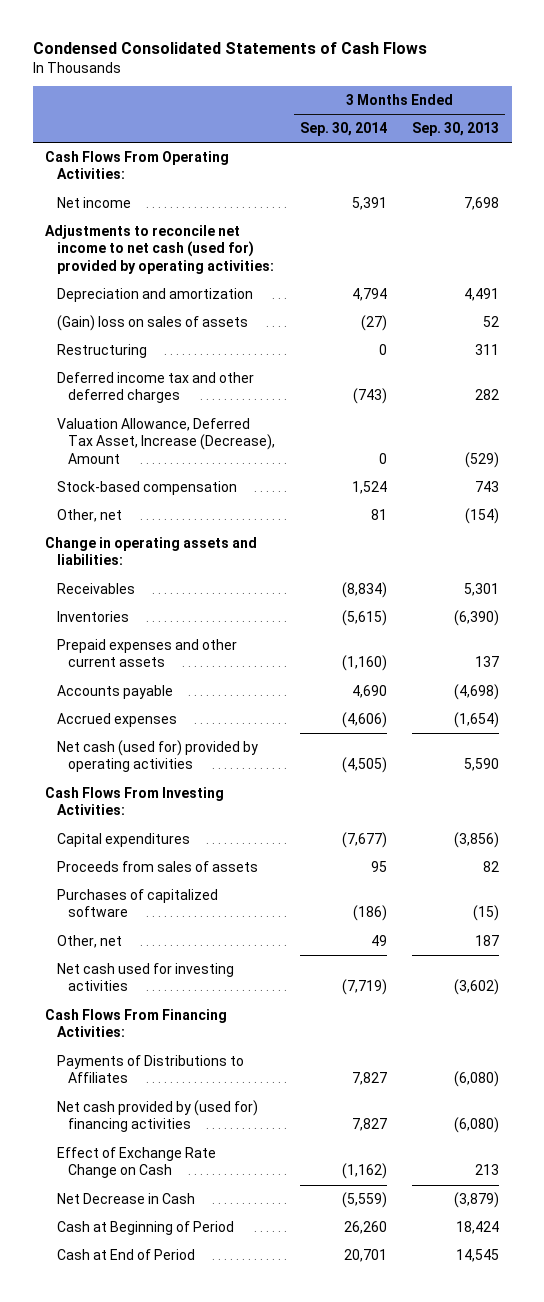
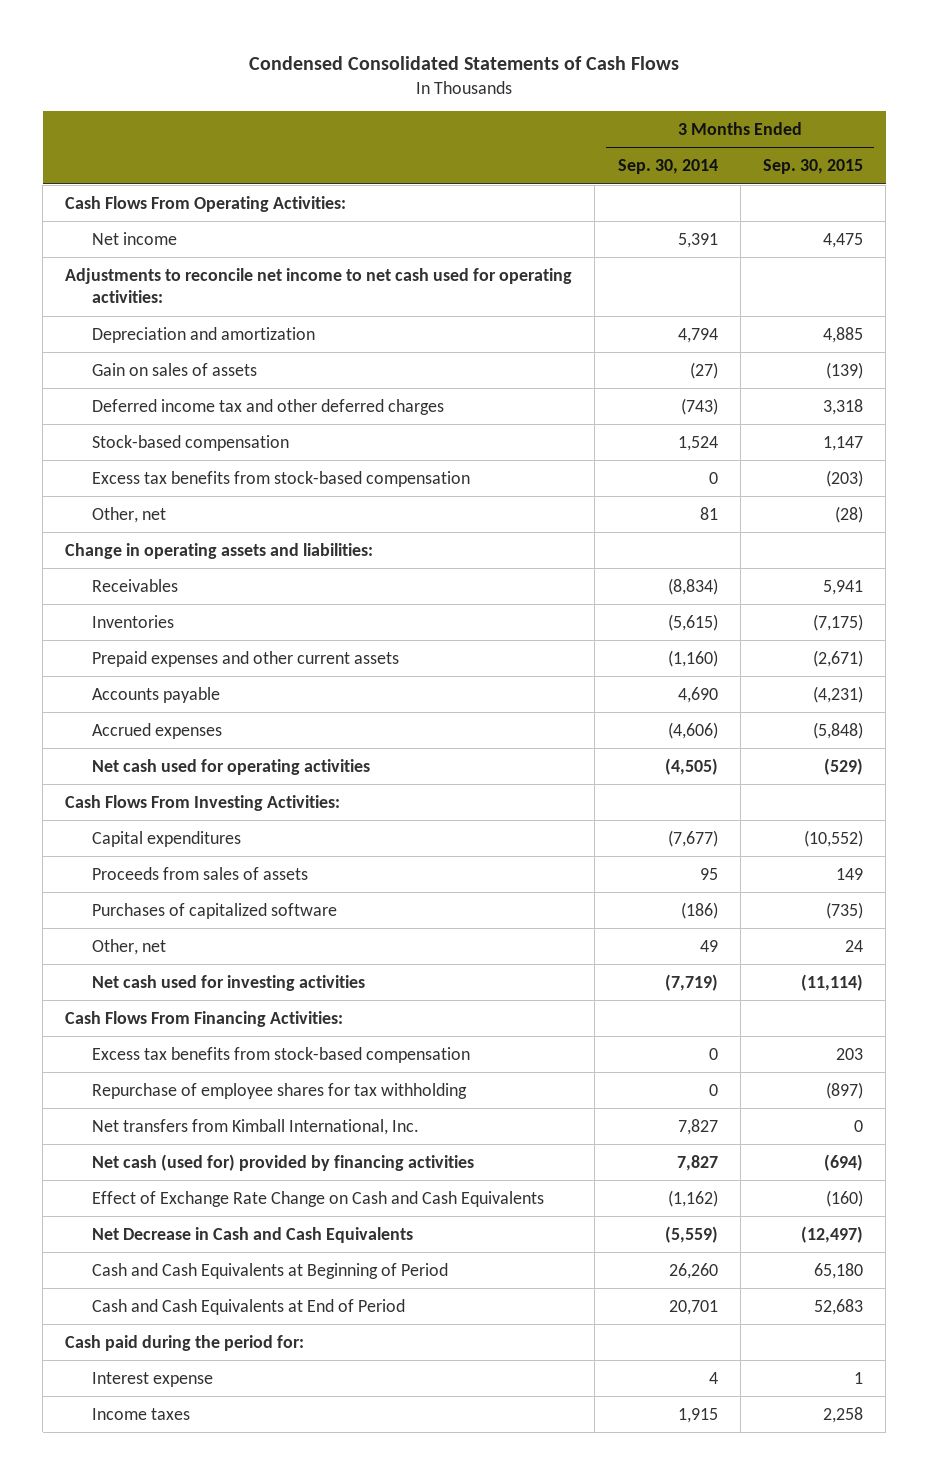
- | 3 Months Ended Sep. 30, 2014 | 3 Months Ended Sep. 30, 2013
+ | 3 Months Ended Sep. 30, 2014 | 3 Months Ended Sep. 30, 2015
- Adjustments to reconcile net income to net cash (used for) provided by operating activities:
+ Adjustments to reconcile net income to net cash used for operating activities:
- (Gain) loss on sales of assets | (27) | 52
- Restructuring | 0 | 311
+ Gain on sales of assets | (27) | (139)
- Valuation Allowance, Deferred Tax Asset, Increase (Decrease), Amount | 0 | (529)
+ Excess tax benefits from stock-based compensation | 0 | (203)
- Net cash (used for) provided by operating activities | (4,505) | 5,590
+ Net cash used for operating activities | (4,505) | (529)
- Payments of Distributions to Affiliates | 7,827 | (6,080)
- Net cash provided by (used for) financing activities | 7,827 | (6,080)
- Effect of Exchange Rate Change on Cash | (1,162) | 213
- Net Decrease in Cash | (5,559) | (3,879)
- Cash at Beginning of Period | 26,260 | 18,424
- Cash at End of Period | 20,701 | 14,545
+ Excess tax benefits from stock-based compensation | 0 | 203
+ Repurchase of employee shares for tax withholding | 0 | (897)
+ Net transfers from Kimball International, Inc. | 7,827 | 0
+ Net cash (used for) provided by financing activities | 7,827 | (694)
+ Effect of Exchange Rate Change on Cash and Cash Equivalents | (1,162) | (160)
+ Net Decrease in Cash and Cash Equivalents | (5,559) | (12,497)
+ Cash and Cash Equivalents at Beginning of Period | 26,260 | 65,180
+ Cash and Cash Equivalents at End of Period | 20,701 | 52,683
+ Cash paid during the period for:
+ Interest expense | 4 | 1
+ Income taxes | 1,915 | 2,258

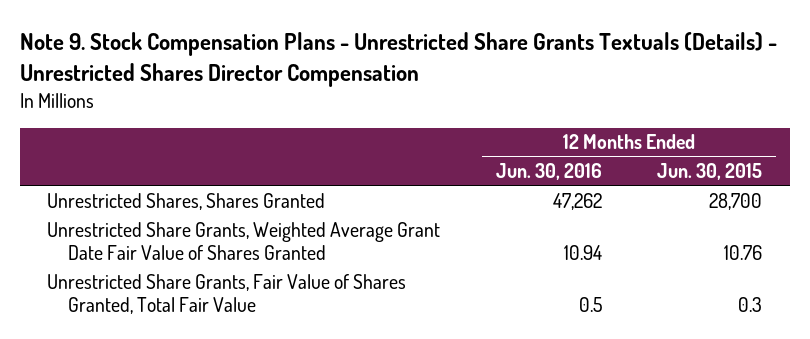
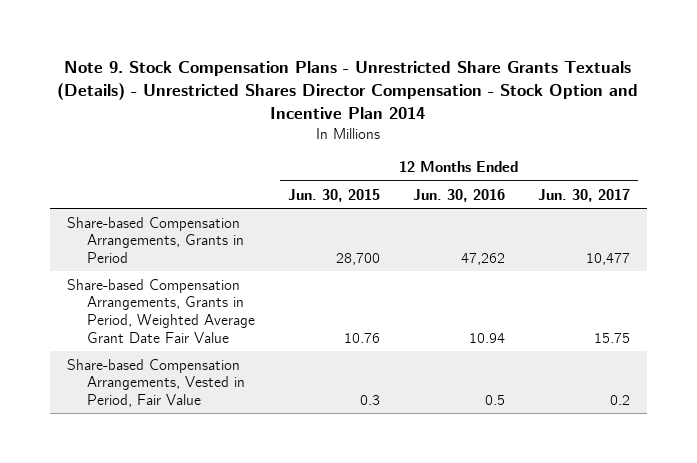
- Note 9. Stock Compensation Plans - Unrestricted Share Grants Textuals (Details) - Unrestricted Shares Director Compensation
+ Note 9. Stock Compensation Plans - Unrestricted Share Grants Textuals (Details) - Unrestricted Shares Director Compensation - Stock Option and Incentive Plan 2014
- | 12 Months Ended Jun. 30, 2016 | 12 Months Ended Jun. 30, 2015
+ | 12 Months Ended Jun. 30, 2015 | 12 Months Ended Jun. 30, 2016 | 12 Months Ended Jun. 30, 2017
- Unrestricted Shares, Shares Granted | 47,262 | 28,700
- Unrestricted Share Grants, Weighted Average Grant Date Fair Value of Shares Granted | 10.94 | 10.76
- Unrestricted Share Grants, Fair Value of Shares Granted, Total Fair Value | 0.5 | 0.3
+ Share-based Compensation Arrangements, Grants in Period | 28,700 | 47,262 | 10,477
+ Share-based Compensation Arrangements, Grants in Period, Weighted Average Grant Date Fair Value | 10.76 | 10.94 | 15.75
+ Share-based Compensation Arrangements, Vested in Period, Fair Value | 0.3 | 0.5 | 0.2

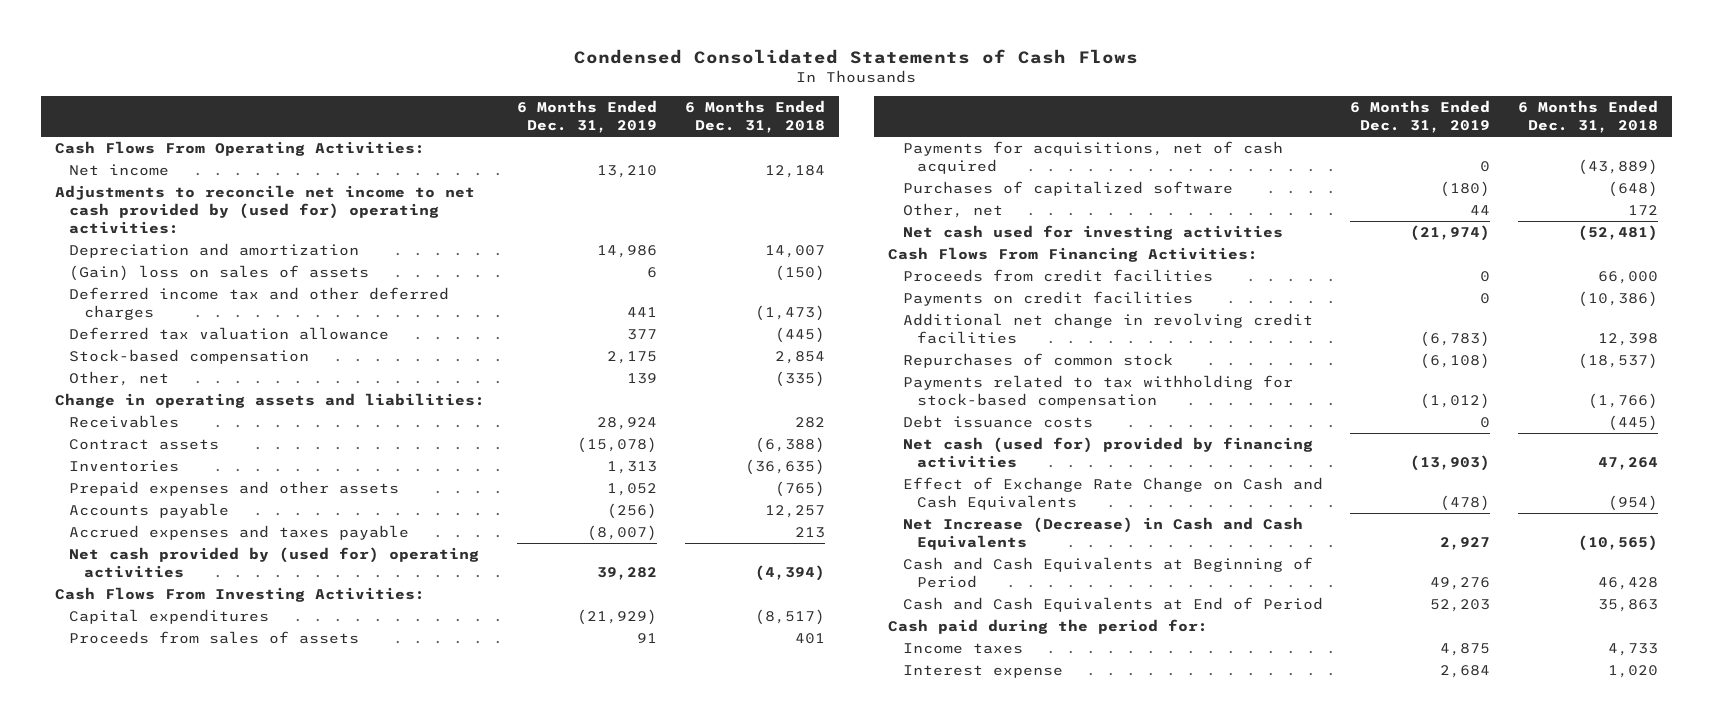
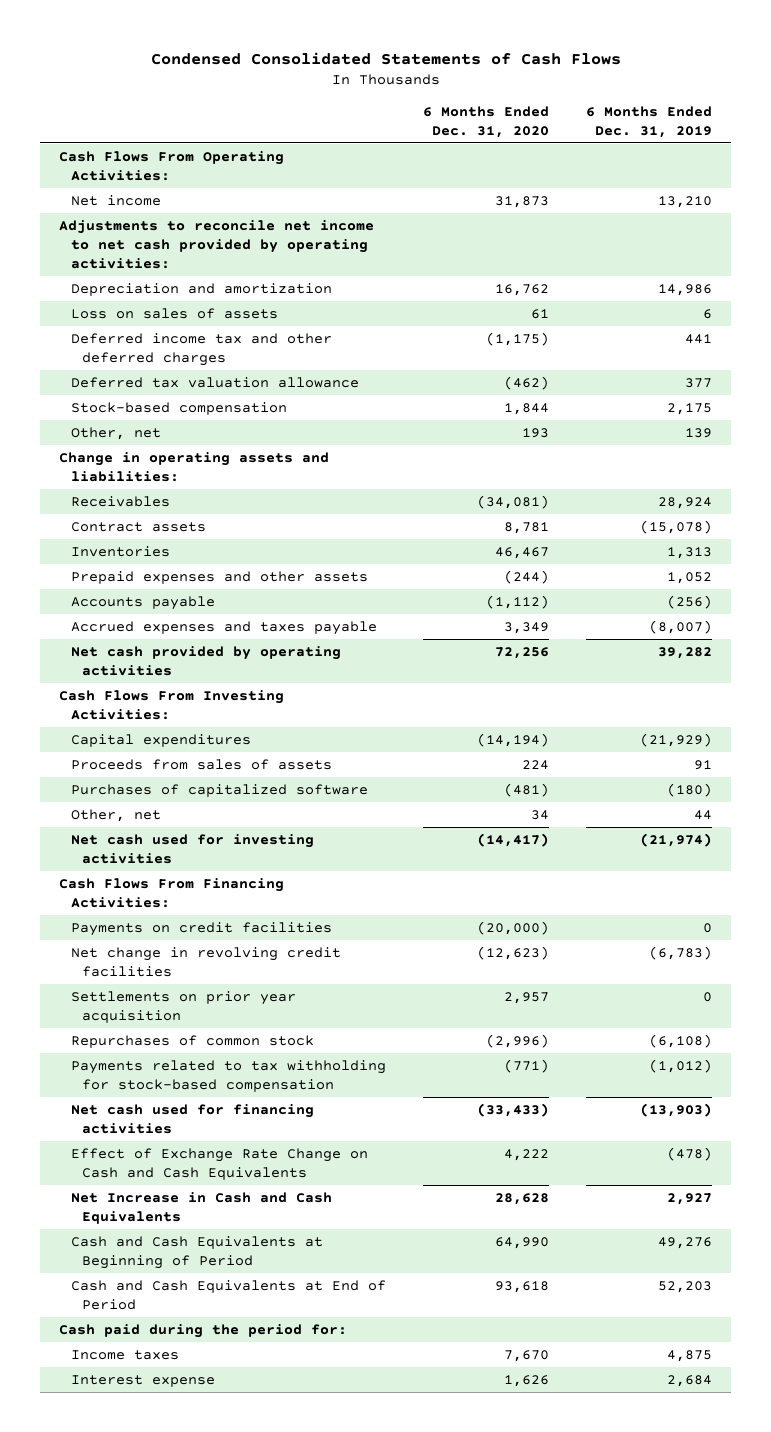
- | 6 Months Ended Dec. 31, 2019 | 6 Months Ended Dec. 31, 2018
+ | 6 Months Ended Dec. 31, 2020 | 6 Months Ended Dec. 31, 2019
- Adjustments to reconcile net income to net cash provided by (used for) operating activities:
+ Adjustments to reconcile net income to net cash provided by operating activities:
- (Gain) loss on sales of assets | 6 | (150)
+ Loss on sales of assets | 61 | 6
- Net cash provided by (used for) operating activities | 39,282 | (4,394)
+ Net cash provided by operating activities | 72,256 | 39,282
- Payments for acquisitions, net of cash acquired | 0 | (43,889)
- Proceeds from credit facilities | 0 | 66,000
- Additional net change in revolving credit facilities | (6,783) | 12,398
+ Net change in revolving credit facilities | (12,623) | (6,783)
+ Settlements on prior year acquisition | 2,957 | 0
- Debt issuance costs | 0 | (445)
- Net cash (used for) provided by financing activities | (13,903) | 47,264
+ Net cash used for financing activities | (33,433) | (13,903)
- Net Increase (Decrease) in Cash and Cash Equivalents | 2,927 | (10,565)
+ Net Increase in Cash and Cash Equivalents | 28,628 | 2,927

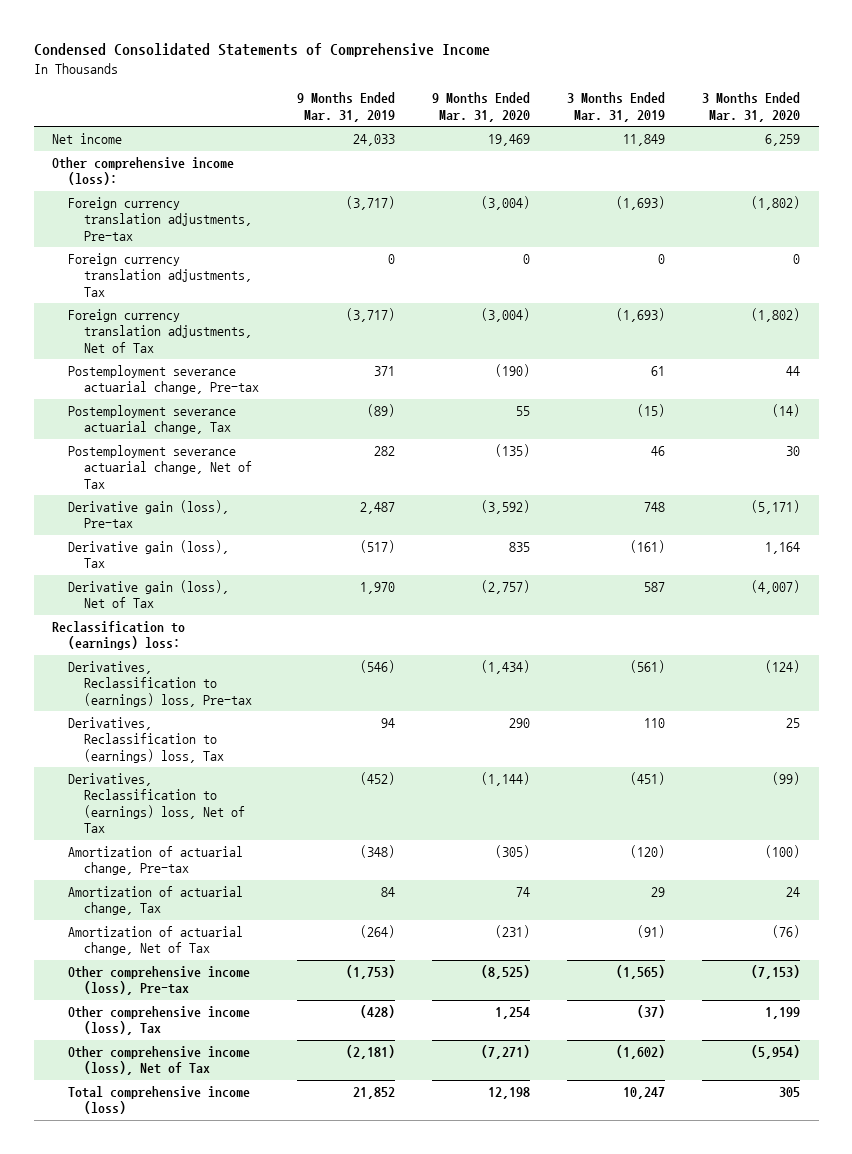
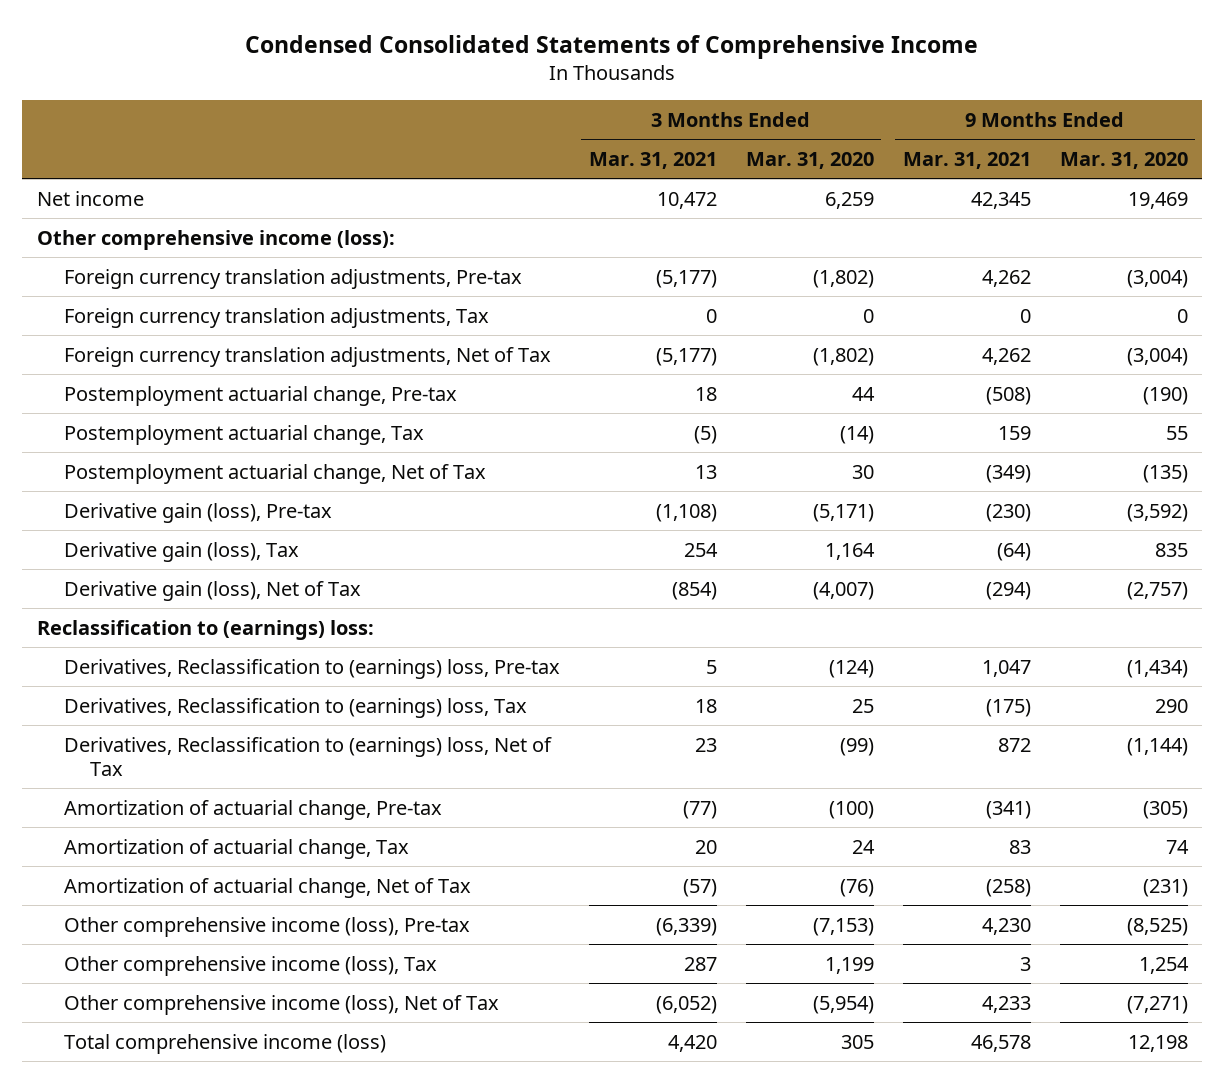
- | 9 Months Ended Mar. 31, 2019 | 9 Months Ended Mar. 31, 2020 | 3 Months Ended Mar. 31, 2019 | 3 Months Ended Mar. 31, 2020
+ | 3 Months Ended Mar. 31, 2021 | 3 Months Ended Mar. 31, 2020 | 9 Months Ended Mar. 31, 2021 | 9 Months Ended Mar. 31, 2020
- Postemployment severance actuarial change, Pre-tax | 371 | (190) | 61 | 44
- Postemployment severance actuarial change, Tax | (89) | 55 | (15) | (14)
- Postemployment severance actuarial change, Net of Tax | 282 | (135) | 46 | 30
+ Postemployment actuarial change, Pre-tax | 18 | 44 | (508) | (190)
+ Postemployment actuarial change, Tax | (5) | (14) | 159 | 55
+ Postemployment actuarial change, Net of Tax | 13 | 30 | (349) | (135)

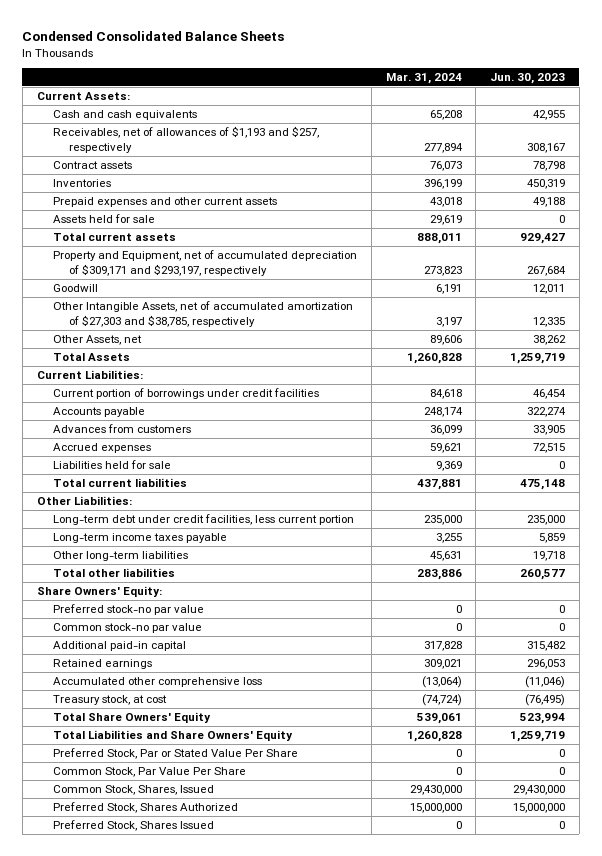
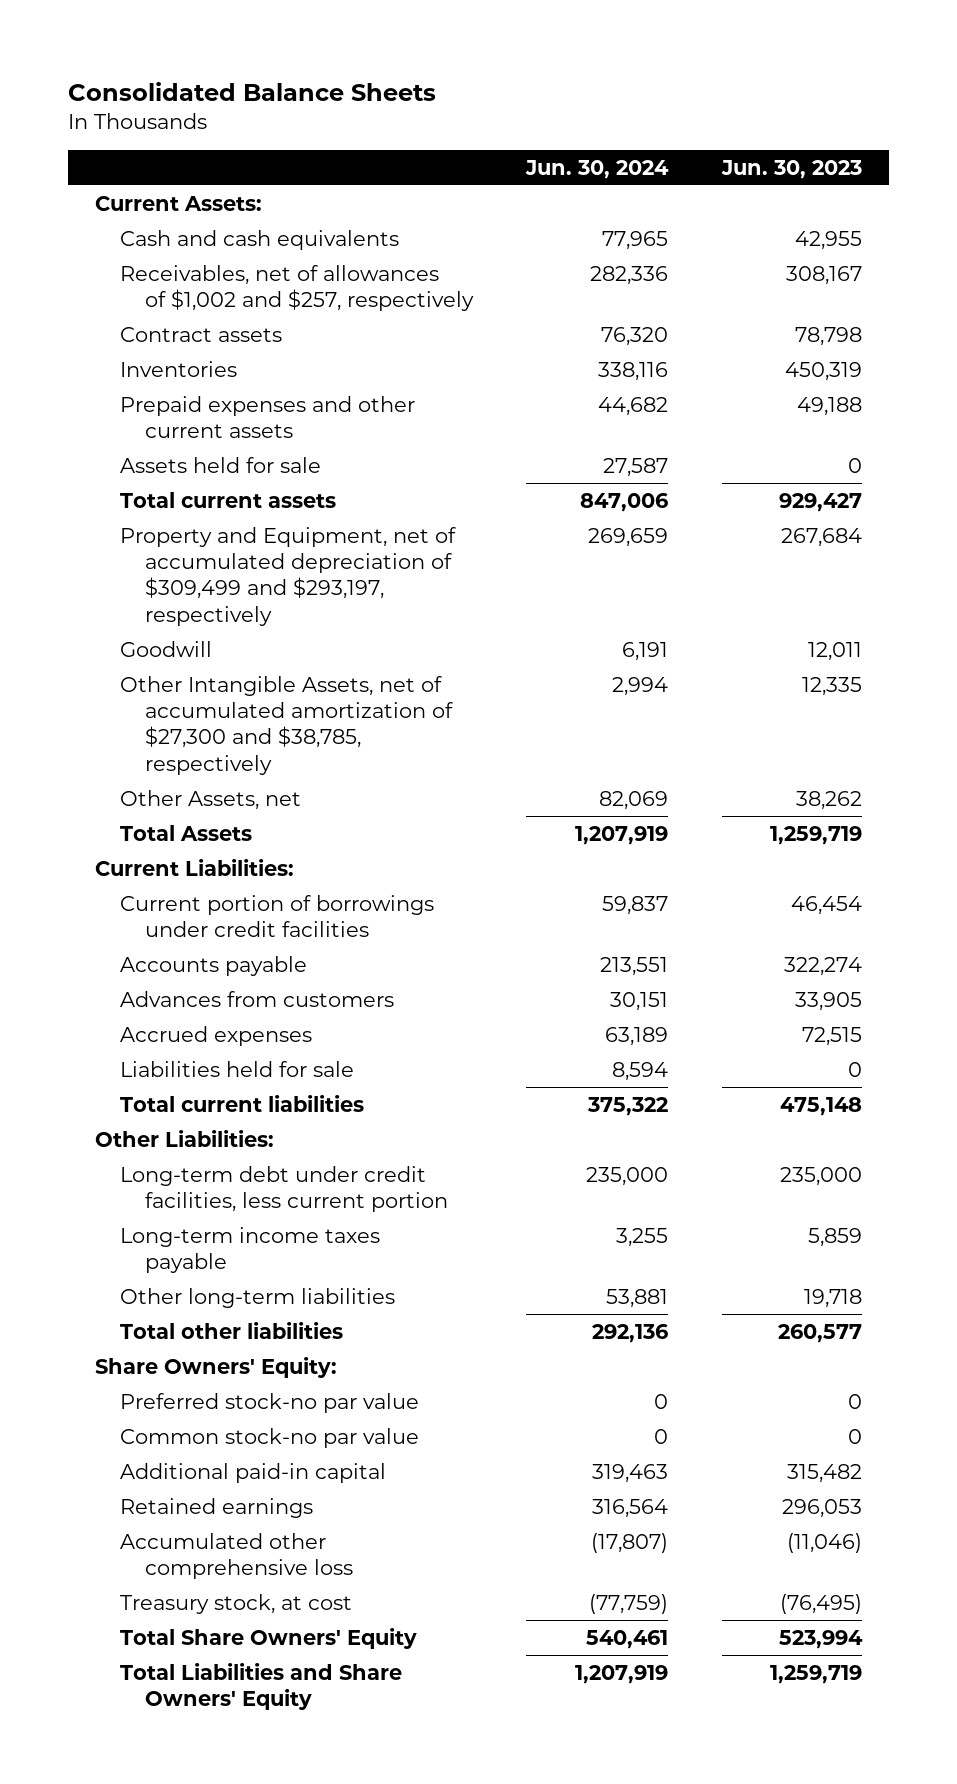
- Condensed Consolidated Balance Sheets
+ Consolidated Balance Sheets
- | Mar. 31, 2024 | Jun. 30, 2023
+ | Jun. 30, 2024 | Jun. 30, 2023
- Receivables, net of allowances of $1,193 and $257, respectively | 277,894 | 308,167
+ Receivables, net of allowances of $1,002 and $257, respectively | 282,336 | 308,167
- Property and Equipment, net of accumulated depreciation of $309,171 and $293,197, respectively | 273,823 | 267,684
+ Property and Equipment, net of accumulated depreciation of $309,499 and $293,197, respectively | 269,659 | 267,684
- Other Intangible Assets, net of accumulated amortization of $27,303 and $38,785, respectively | 3,197 | 12,335
+ Other Intangible Assets, net of accumulated amortization of $27,300 and $38,785, respectively | 2,994 | 12,335
- Preferred Stock, Par or Stated Value Per Share | 0 | 0
- Common Stock, Par Value Per Share | 0 | 0
- Common Stock, Shares, Issued | 29,430,000 | 29,430,000
- Preferred Stock, Shares Authorized | 15,000,000 | 15,000,000
- Preferred Stock, Shares Issued | 0 | 0

